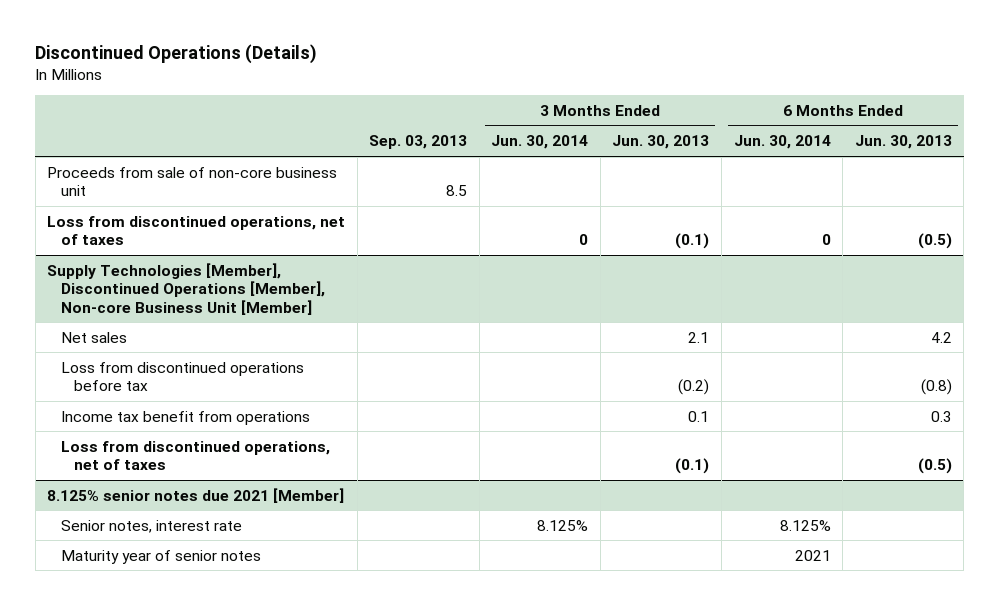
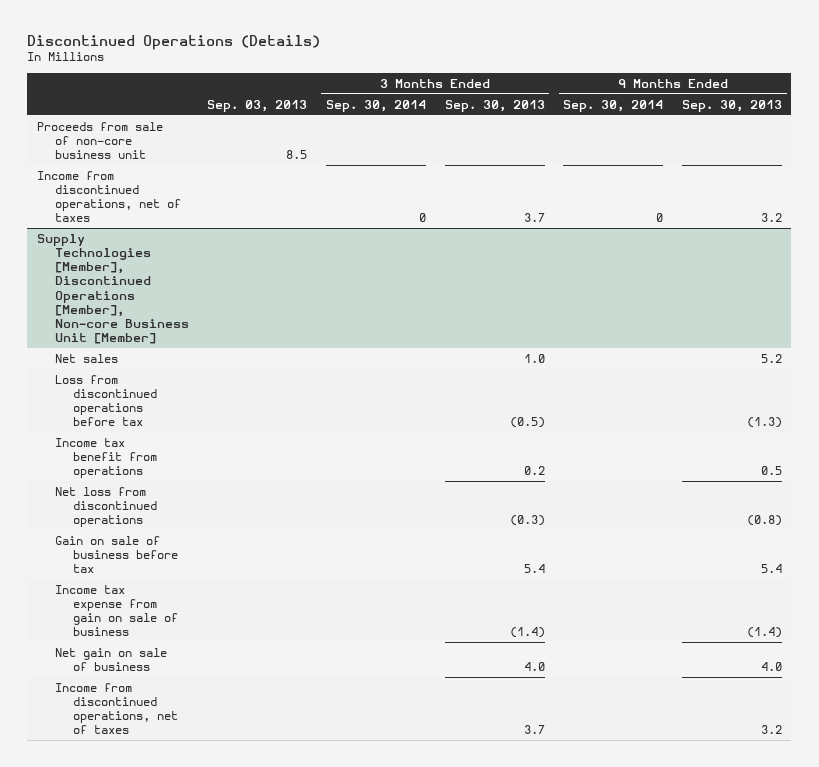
- | Sep. 03, 2013 | 3 Months Ended Jun. 30, 2014 | 3 Months Ended Jun. 30, 2013 | 6 Months Ended Jun. 30, 2014 | 6 Months Ended Jun. 30, 2013
+ | Sep. 03, 2013 | 3 Months Ended Sep. 30, 2014 | 3 Months Ended Sep. 30, 2013 | 9 Months Ended Sep. 30, 2014 | 9 Months Ended Sep. 30, 2013
- Loss from discontinued operations, net of taxes | | 0 | (0.1) | 0 | (0.5)
+ Income from discontinued operations, net of taxes | | 0 | 3.7 | 0 | 3.2
@ Supply Technologies [Member], Discontinued Operations [Member], Non-core Business Unit [Member]
- Loss from discontinued operations, net of taxes | | | (0.1) | | (0.5)
- 8.125% senior notes due 2021 [Member]
- Senior notes, interest rate | | 8.125% | | 8.125% |
- Maturity year of senior notes | | | | 2021 |
@ Supply Technologies [Member], Discontinued Operations [Member], Non-core Business Unit [Member]
+ Net loss from discontinued operations | | | (0.3) | | (0.8)
+ Gain on sale of business before tax | | | 5.4 | | 5.4
+ Income tax expense from gain on sale of business | | | (1.4) | | (1.4)
+ Net gain on sale of business | | | 4.0 | | 4.0
+ Income from discontinued operations, net of taxes | | | 3.7 | | 3.2

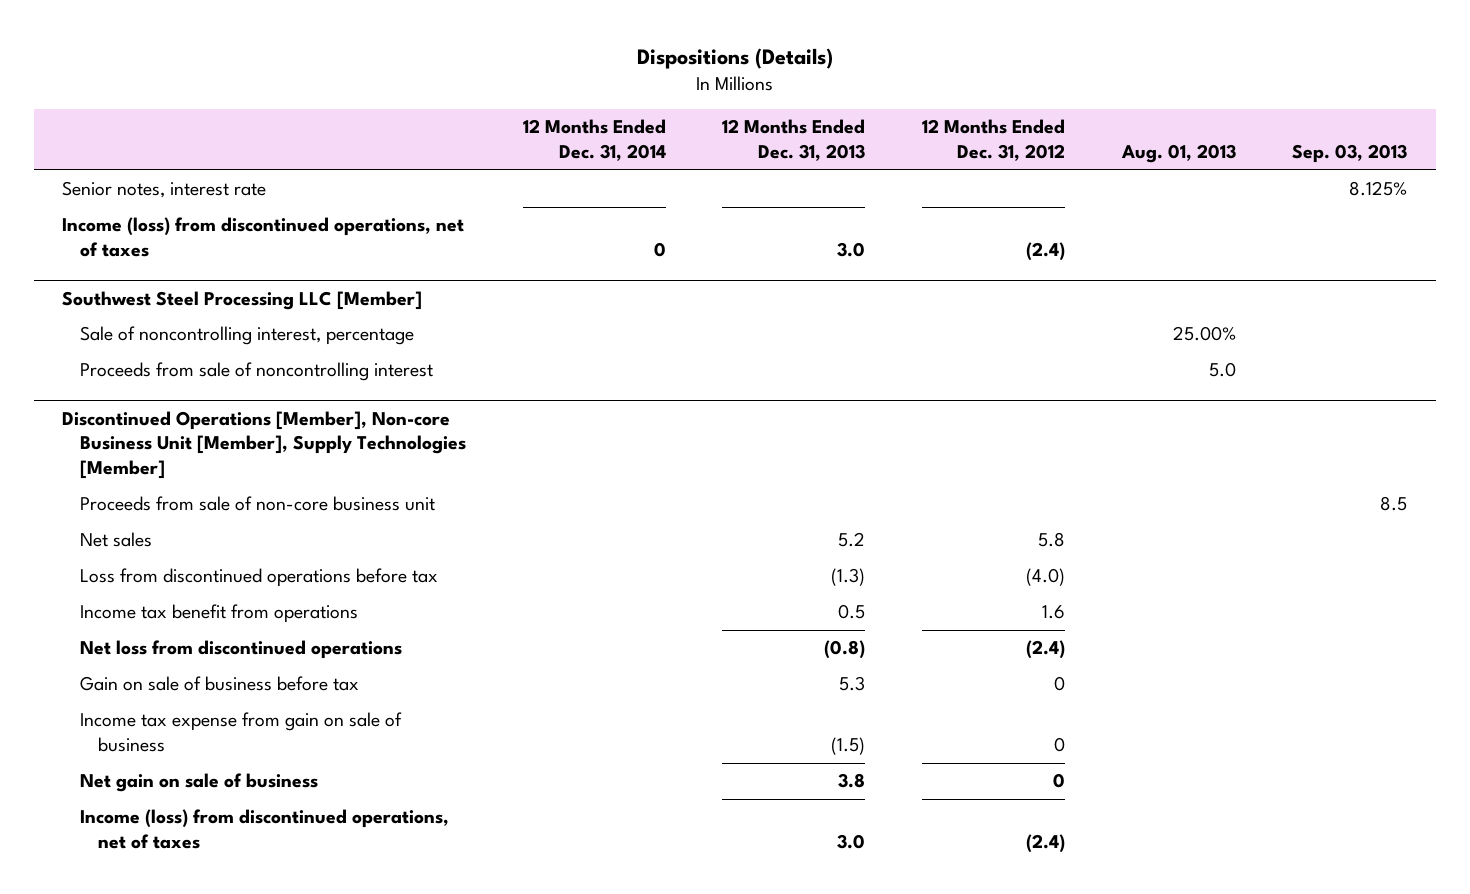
- Discontinued Operations (Details)
+ Dispositions (Details)
- | Sep. 03, 2013 | 3 Months Ended Sep. 30, 2014 | 3 Months Ended Sep. 30, 2013 | 9 Months Ended Sep. 30, 2014 | 9 Months Ended Sep. 30, 2013
+ | 12 Months Ended Dec. 31, 2014 | 12 Months Ended Dec. 31, 2013 | 12 Months Ended Dec. 31, 2012 | Aug. 01, 2013 | Sep. 03, 2013
- Proceeds from sale of non-core business unit | 8.5 | | | |
- Income from discontinued operations, net of taxes | | 0 | 3.7 | 0 | 3.2
- Supply Technologies [Member], Discontinued Operations [Member], Non-core Business Unit [Member]
+ Senior notes, interest rate | | | | | 8.125%
+ Income (loss) from discontinued operations, net of taxes | 0 | 3.0 | (2.4) | |
+ Southwest Steel Processing LLC [Member]
+ Sale of noncontrolling interest, percentage | | | | 25.00% |
+ Proceeds from sale of noncontrolling interest | | | | 5.0 |
+ Discontinued Operations [Member], Non-core Business Unit [Member], Supply Technologies [Member]
+ Proceeds from sale of non-core business unit | | | | | 8.5
- Income from discontinued operations, net of taxes | | | 3.7 | | 3.2
+ Income (loss) from discontinued operations, net of taxes | | 3.0 | (2.4) | |

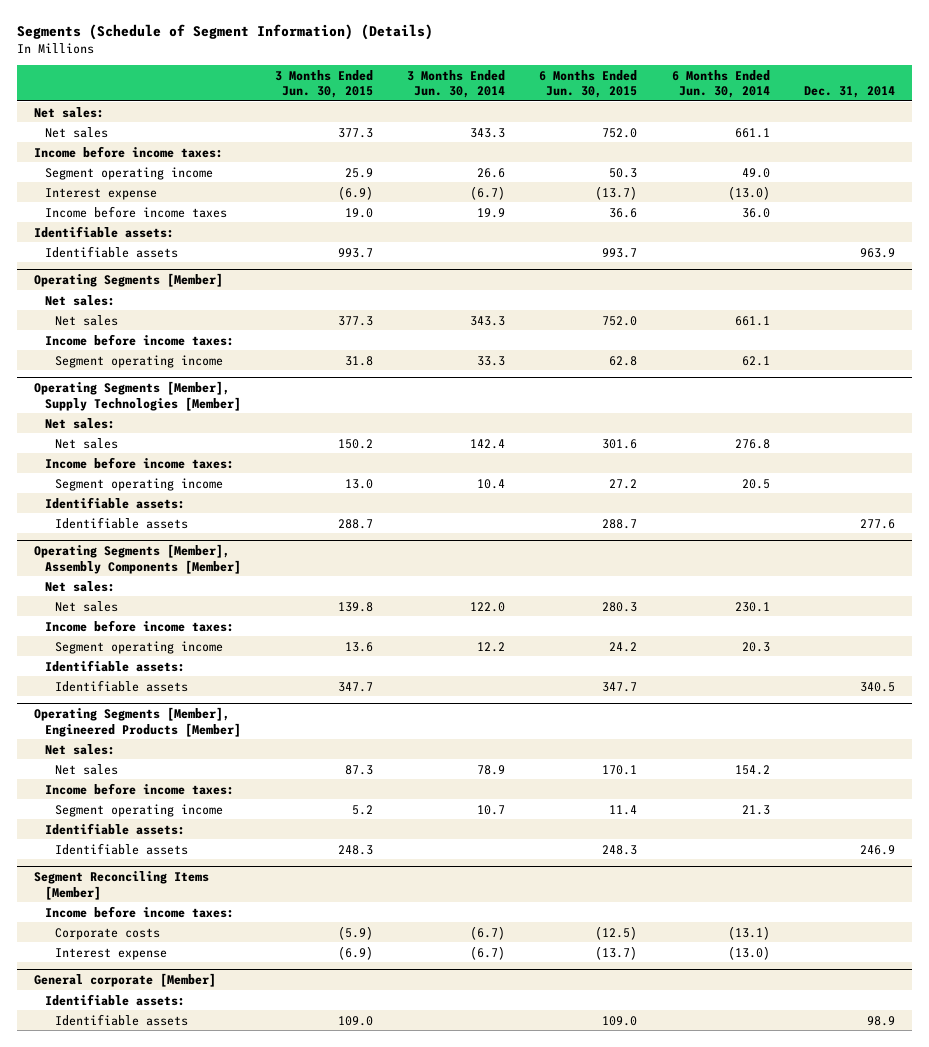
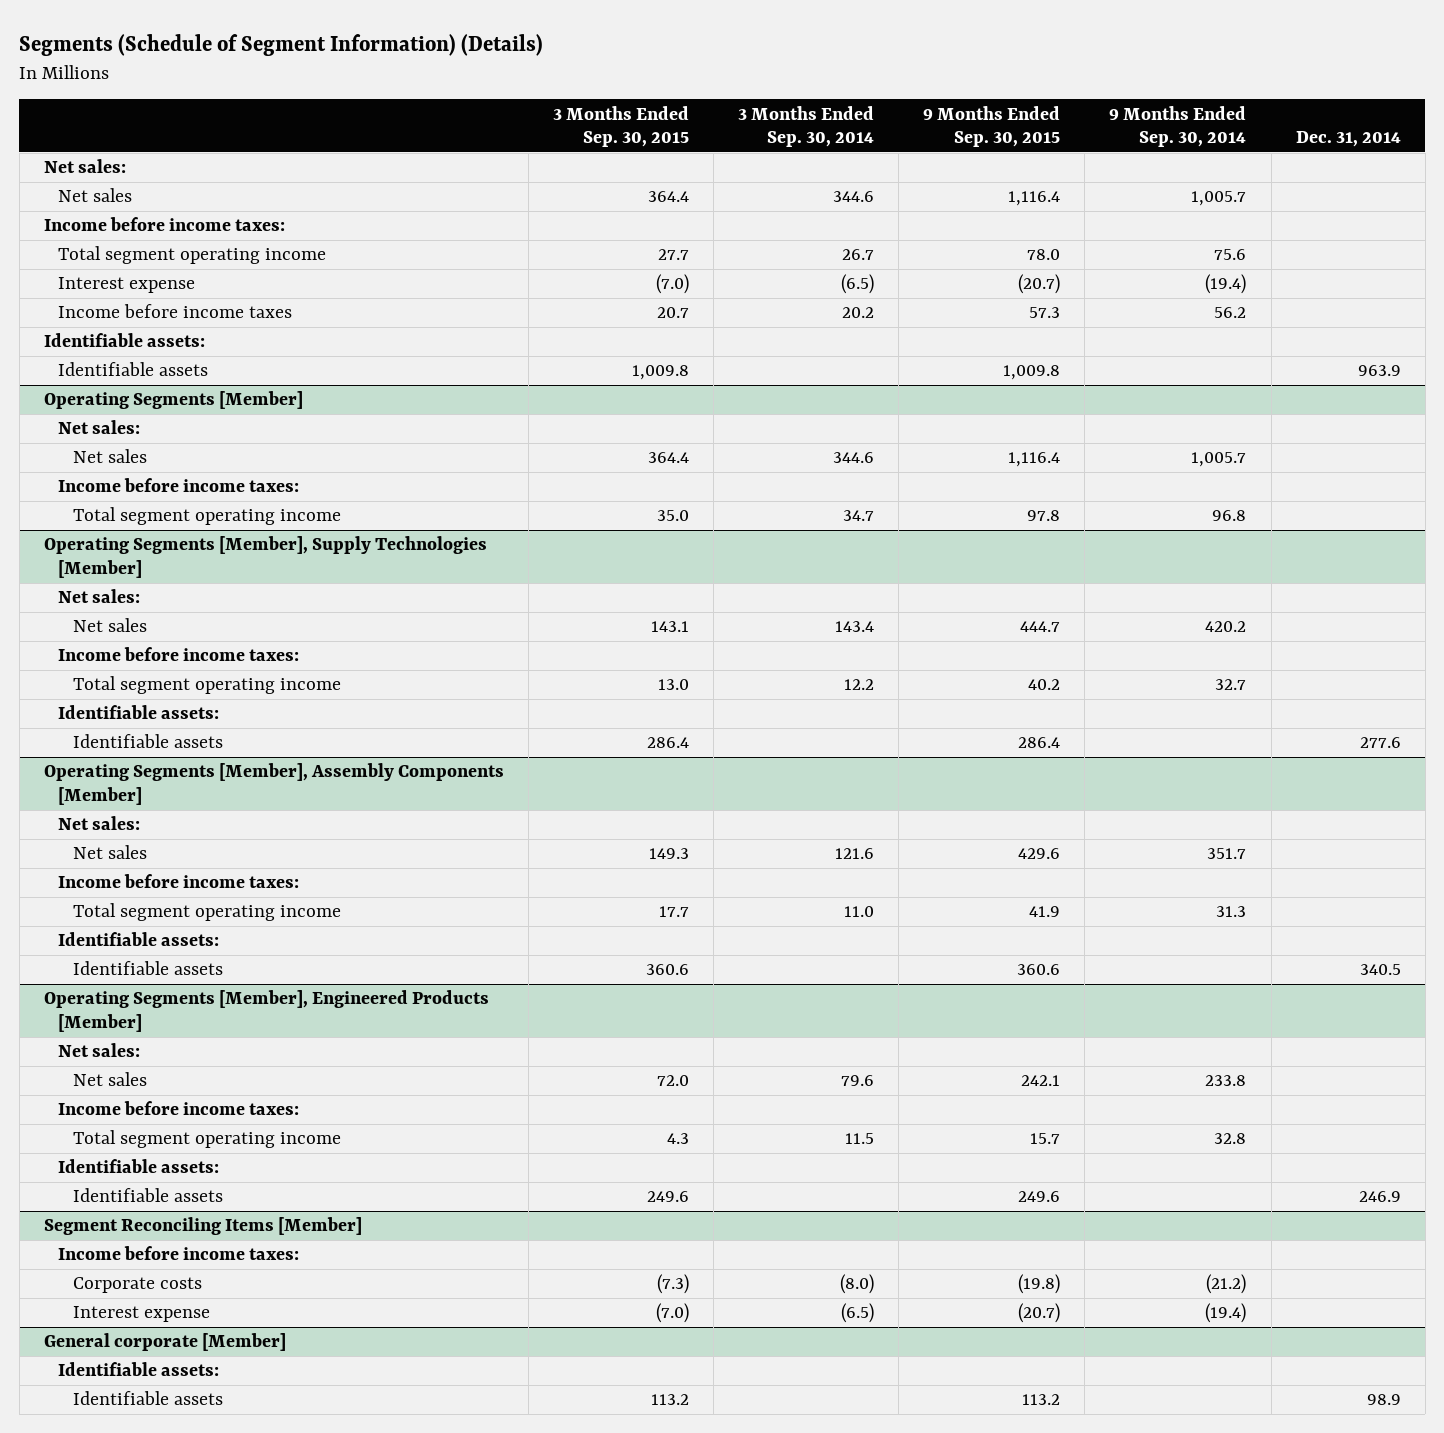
- | 3 Months Ended Jun. 30, 2015 | 3 Months Ended Jun. 30, 2014 | 6 Months Ended Jun. 30, 2015 | 6 Months Ended Jun. 30, 2014 | Dec. 31, 2014
+ | 3 Months Ended Sep. 30, 2015 | 3 Months Ended Sep. 30, 2014 | 9 Months Ended Sep. 30, 2015 | 9 Months Ended Sep. 30, 2014 | Dec. 31, 2014
- Segment operating income | 25.9 | 26.6 | 50.3 | 49.0 |
+ Total segment operating income | 27.7 | 26.7 | 78.0 | 75.6 |
@ Operating Segments [Member]
- Segment operating income | 31.8 | 33.3 | 62.8 | 62.1 |
+ Total segment operating income | 35.0 | 34.7 | 97.8 | 96.8 |
@ Operating Segments [Member], Supply Technologies [Member]
- Segment operating income | 13.0 | 10.4 | 27.2 | 20.5 |
+ Total segment operating income | 13.0 | 12.2 | 40.2 | 32.7 |
@ Operating Segments [Member], Assembly Components [Member]
- Segment operating income | 13.6 | 12.2 | 24.2 | 20.3 |
+ Total segment operating income | 17.7 | 11.0 | 41.9 | 31.3 |
@ Operating Segments [Member], Engineered Products [Member]
- Segment operating income | 5.2 | 10.7 | 11.4 | 21.3 |
+ Total segment operating income | 4.3 | 11.5 | 15.7 | 32.8 |

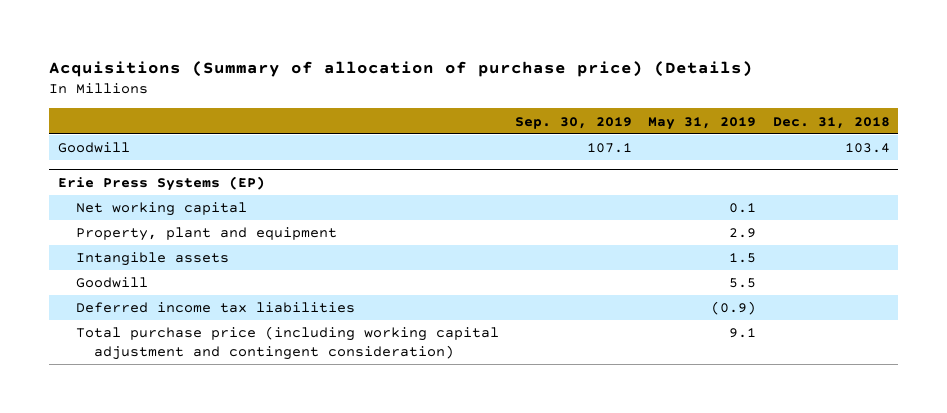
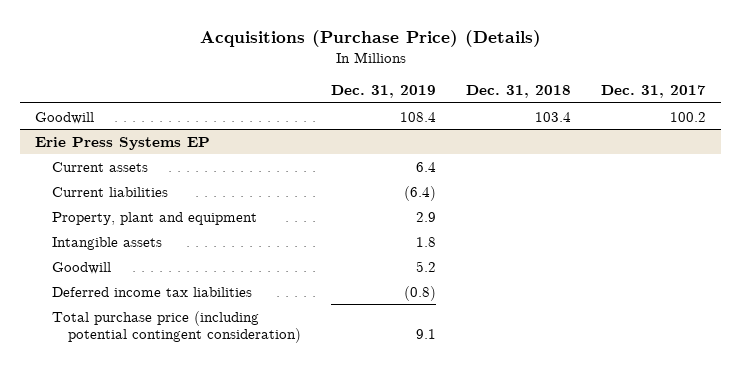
- Acquisitions (Summary of allocation of purchase price) (Details)
+ Acquisitions (Purchase Price) (Details)
- | Sep. 30, 2019 | May 31, 2019 | Dec. 31, 2018
+ | Dec. 31, 2019 | Dec. 31, 2018 | Dec. 31, 2017
- Erie Press Systems (EP)
- Net working capital | | 0.1 |
+ Erie Press Systems EP
+ Current assets | 6.4 | |
+ Current liabilities | (6.4) | |
- Total purchase price (including working capital adjustment and contingent consideration) | | 9.1 |
+ Total purchase price (including potential contingent consideration) | 9.1 | |

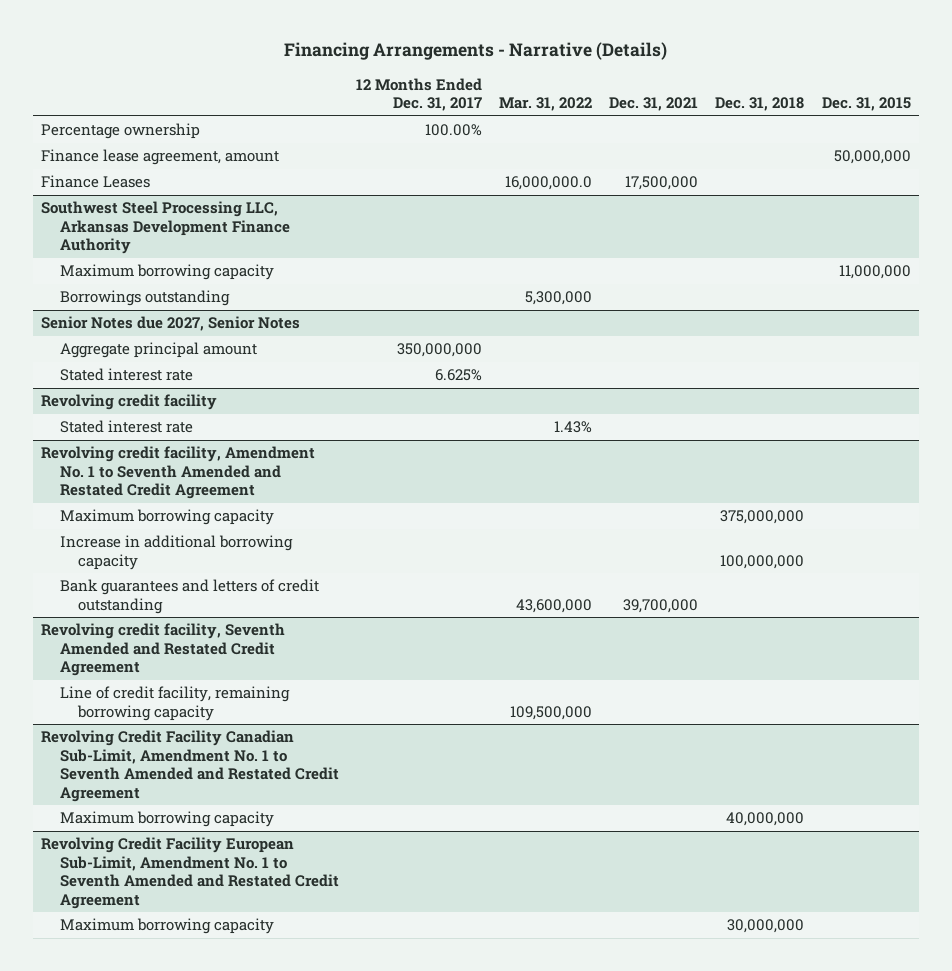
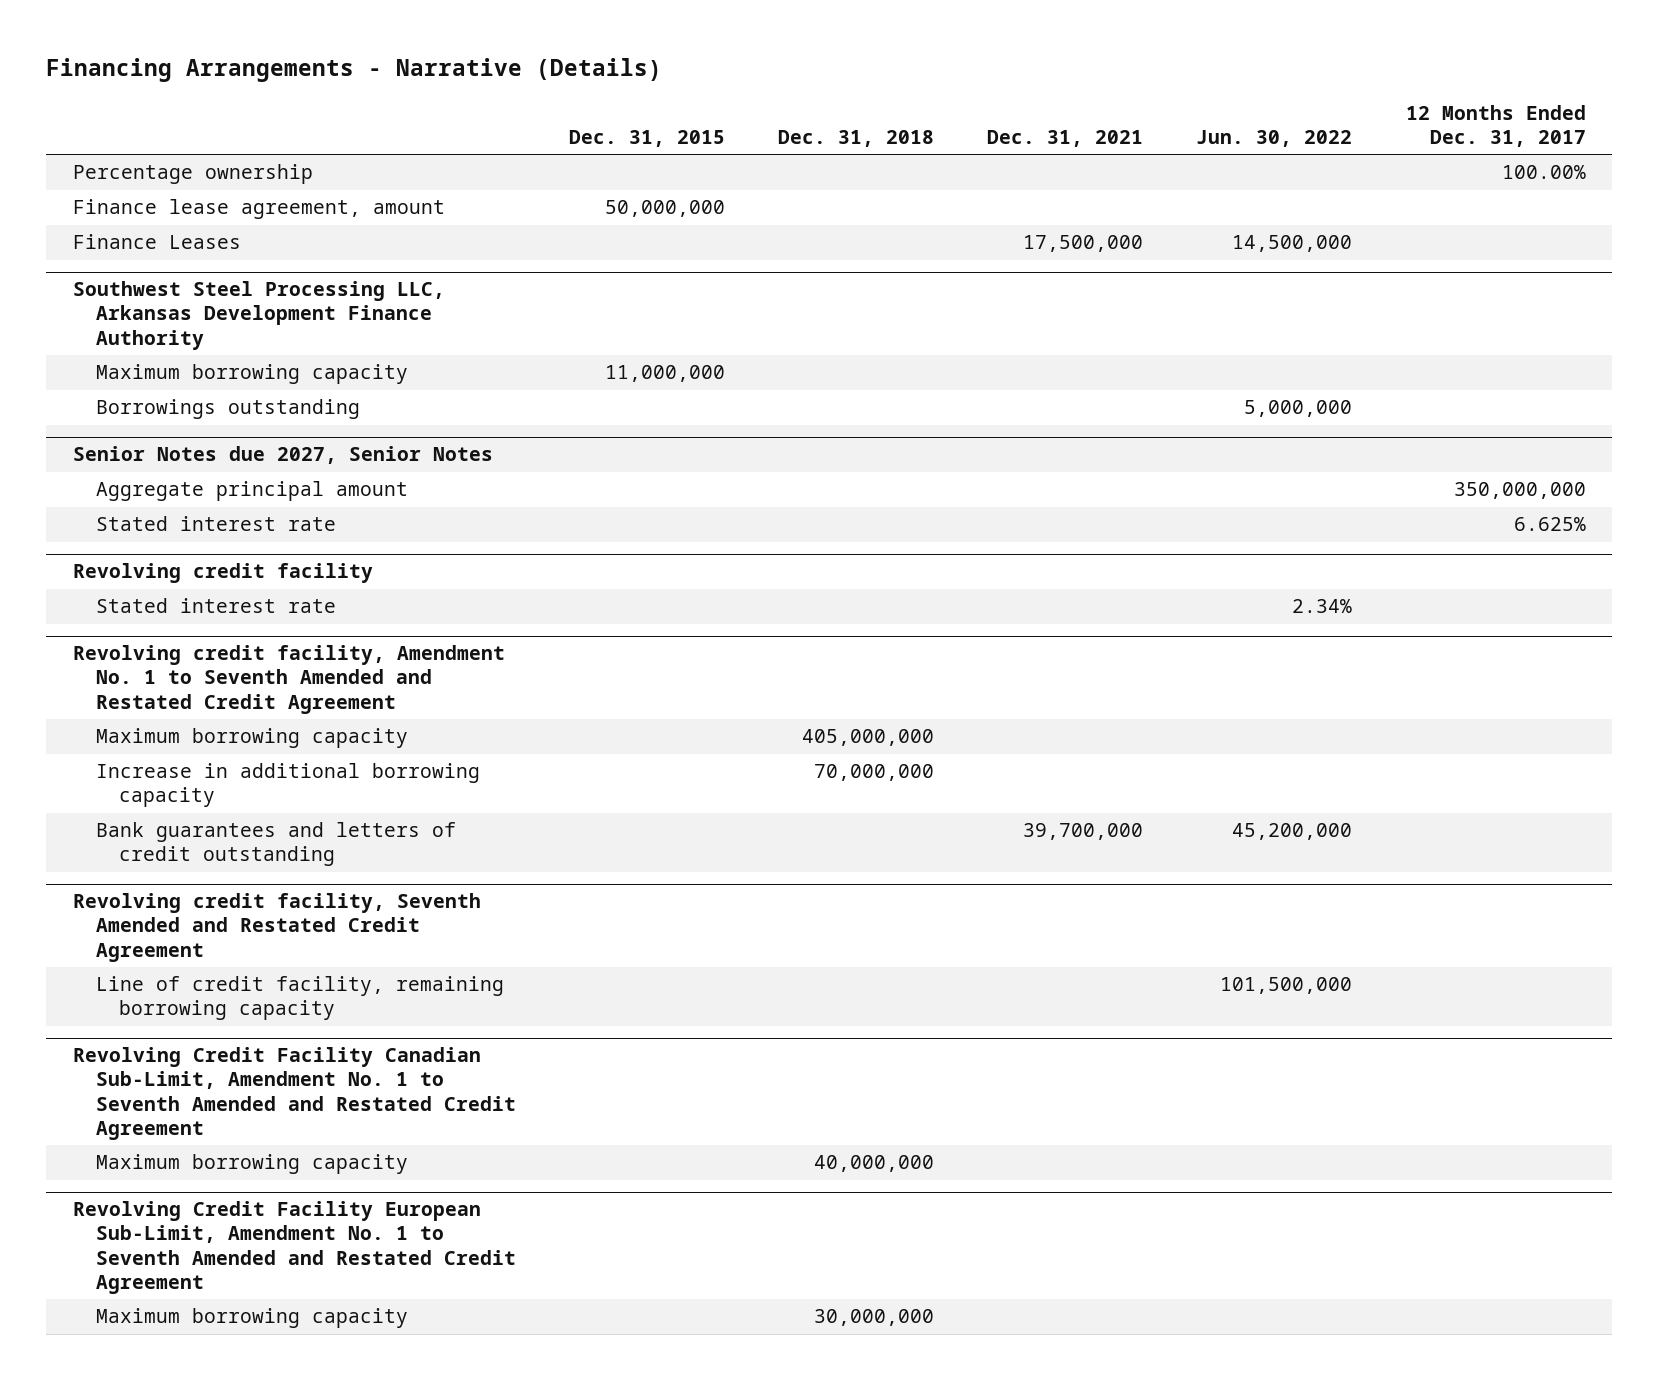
- | 12 Months Ended Dec. 31, 2017 | Mar. 31, 2022 | Dec. 31, 2021 | Dec. 31, 2018 | Dec. 31, 2015
+ | Dec. 31, 2015 | Dec. 31, 2018 | Dec. 31, 2021 | Jun. 30, 2022 | 12 Months Ended Dec. 31, 2017
@ Revolving credit facility, Amendment No. 1 to Seventh Amended and Restated Credit Agreement
- Maximum borrowing capacity | | | | 375,000,000 |
- Increase in additional borrowing capacity | | | | 100,000,000 |
+ Maximum borrowing capacity | | 405,000,000 | | |
+ Increase in additional borrowing capacity | | 70,000,000 | | |

